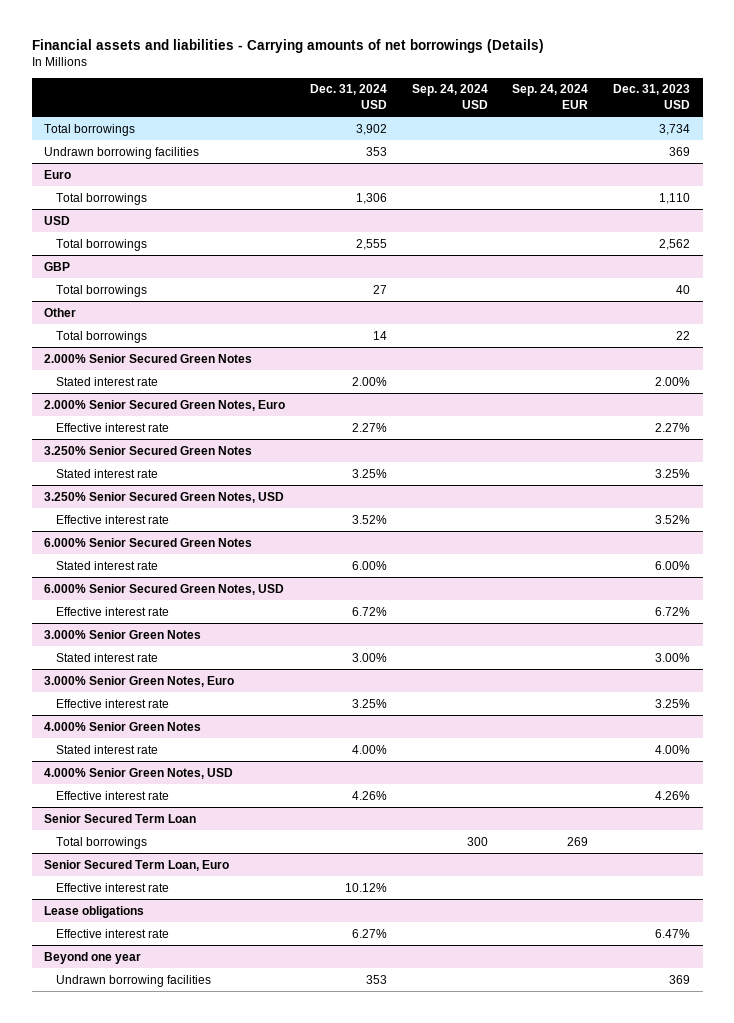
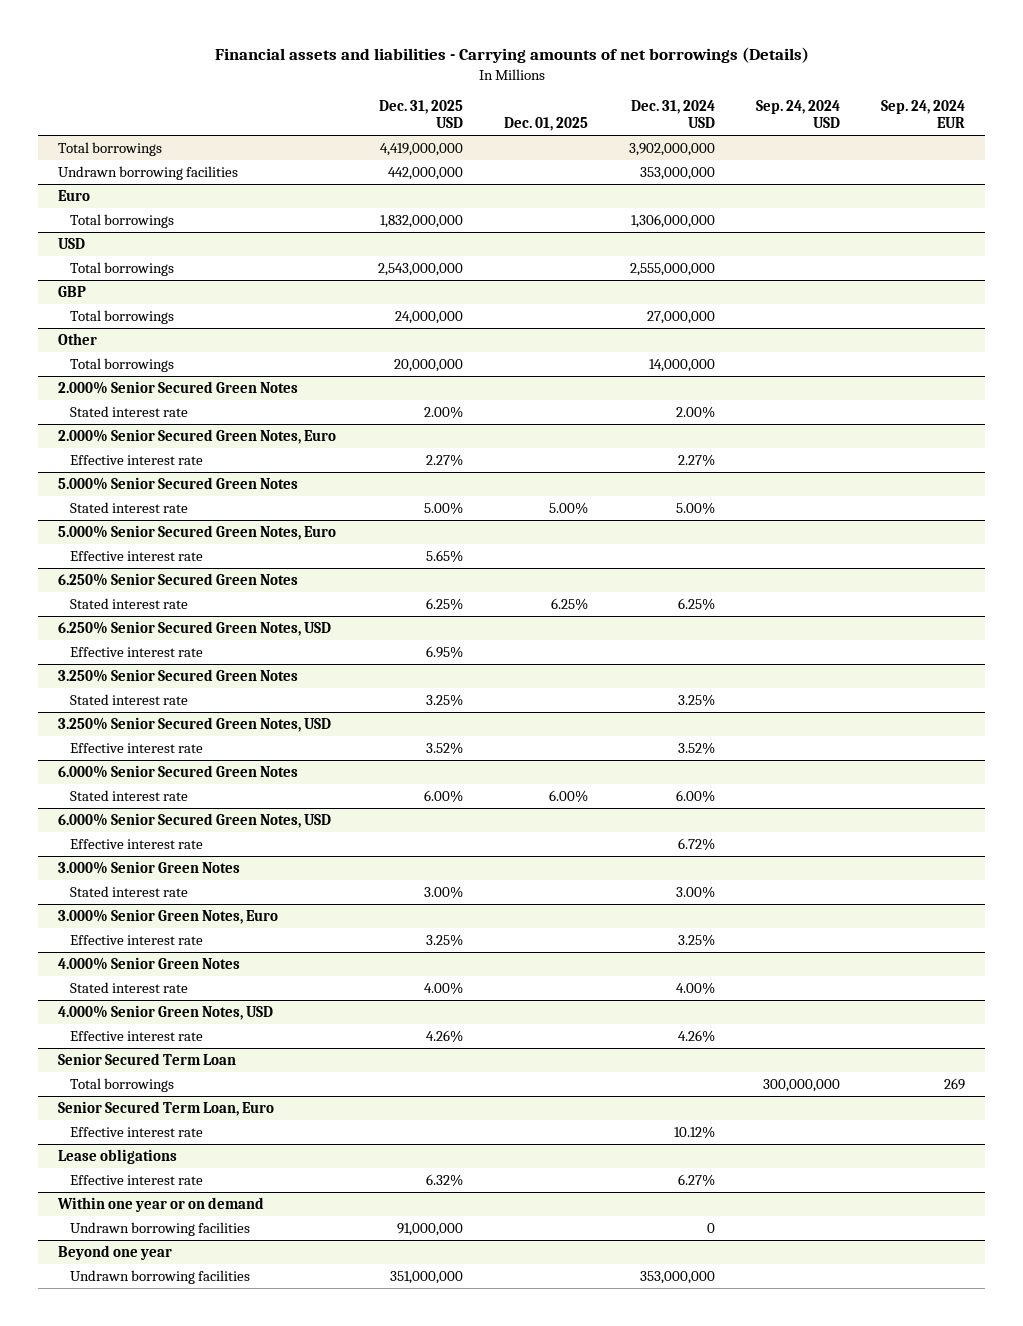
- | Dec. 31, 2024 USD | Sep. 24, 2024 USD | Sep. 24, 2024 EUR | Dec. 31, 2023 USD
+ | Dec. 31, 2025 USD | Dec. 01, 2025 | Dec. 31, 2024 USD | Sep. 24, 2024 USD | Sep. 24, 2024 EUR
- Total borrowings | 3,902 | | | 3,734
- Undrawn borrowing facilities | 353 | | | 369
+ Total borrowings | 4,419,000,000 | | 3,902,000,000 | |
+ Undrawn borrowing facilities | 442,000,000 | | 353,000,000 | |
@ Euro
- Total borrowings | 1,306 | | | 1,110
+ Total borrowings | 1,832,000,000 | | 1,306,000,000 | |
@ USD
- Total borrowings | 2,555 | | | 2,562
+ Total borrowings | 2,543,000,000 | | 2,555,000,000 | |
@ GBP
- Total borrowings | 27 | | | 40
+ Total borrowings | 24,000,000 | | 27,000,000 | |
@ Other
- Total borrowings | 14 | | | 22
+ Total borrowings | 20,000,000 | | 14,000,000 | |
+ 5.000% Senior Secured Green Notes
+ Stated interest rate | 5.00% | 5.00% | 5.00% | |
+ 5.000% Senior Secured Green Notes, Euro
+ Effective interest rate | 5.65% | | | |
+ 6.250% Senior Secured Green Notes
+ Stated interest rate | 6.25% | 6.25% | 6.25% | |
+ 6.250% Senior Secured Green Notes, USD
+ Effective interest rate | 6.95% | | | |
@ Senior Secured Term Loan
- Total borrowings | | 300 | 269 |
+ Total borrowings | | | | 300,000,000 | 269
+ Within one year or on demand
+ Undrawn borrowing facilities | 91,000,000 | | 0 | |
@ Beyond one year
- Undrawn borrowing facilities | 353 | | | 369
+ Undrawn borrowing facilities | 351,000,000 | | 353,000,000 | |

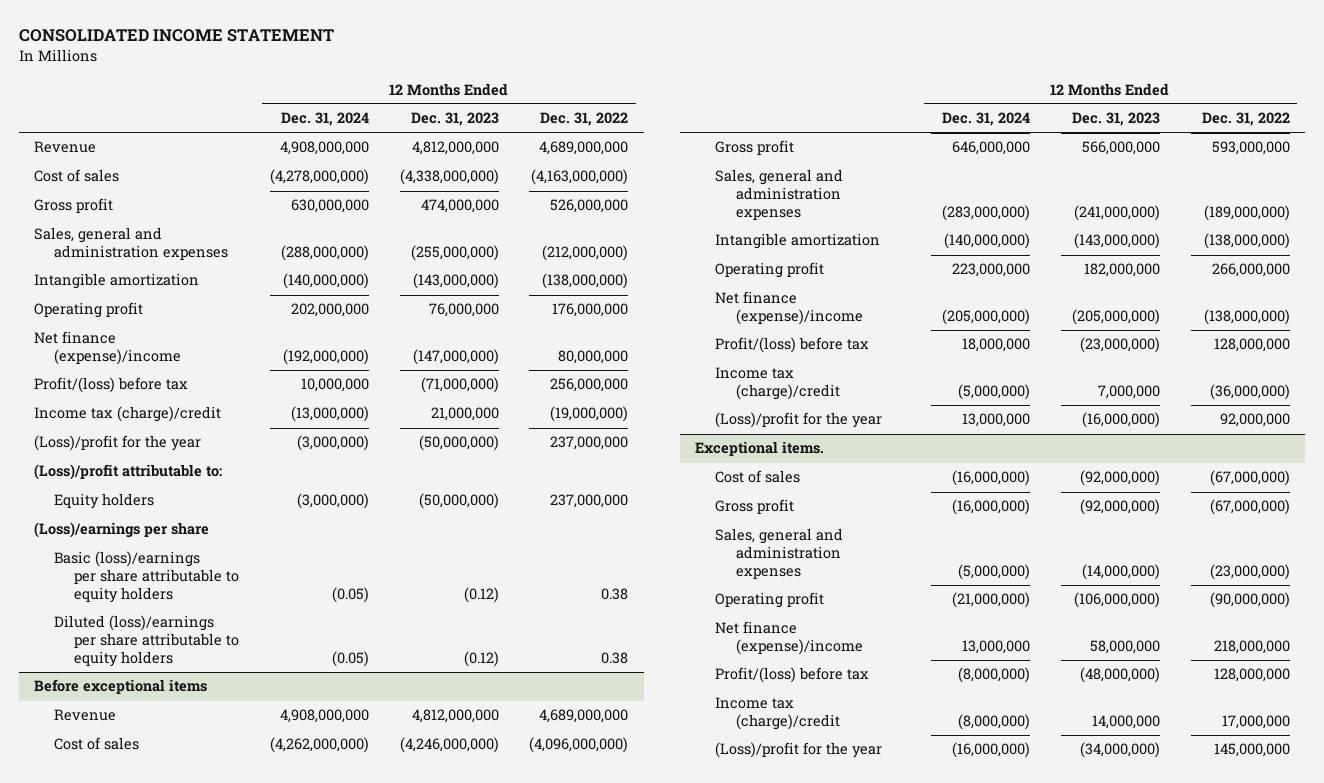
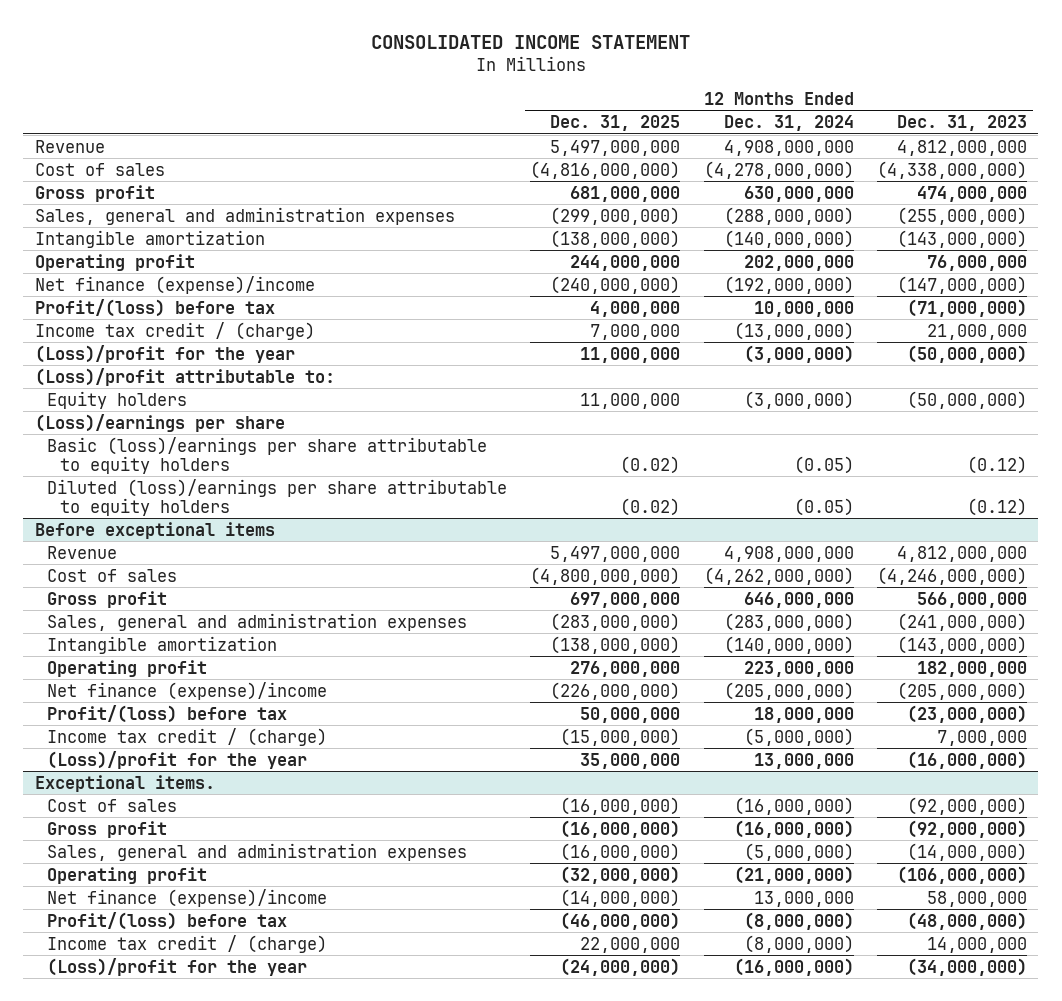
- | 12 Months Ended Dec. 31, 2024 | 12 Months Ended Dec. 31, 2023 | 12 Months Ended Dec. 31, 2022
+ | 12 Months Ended Dec. 31, 2025 | 12 Months Ended Dec. 31, 2024 | 12 Months Ended Dec. 31, 2023
- Income tax (charge)/credit | (13,000,000) | 21,000,000 | (19,000,000)
+ Income tax credit / (charge) | 7,000,000 | (13,000,000) | 21,000,000
@ Before exceptional items
- Income tax (charge)/credit | (5,000,000) | 7,000,000 | (36,000,000)
+ Income tax credit / (charge) | (15,000,000) | (5,000,000) | 7,000,000
@ Exceptional items.
- Income tax (charge)/credit | (8,000,000) | 14,000,000 | 17,000,000
+ Income tax credit / (charge) | 22,000,000 | (8,000,000) | 14,000,000

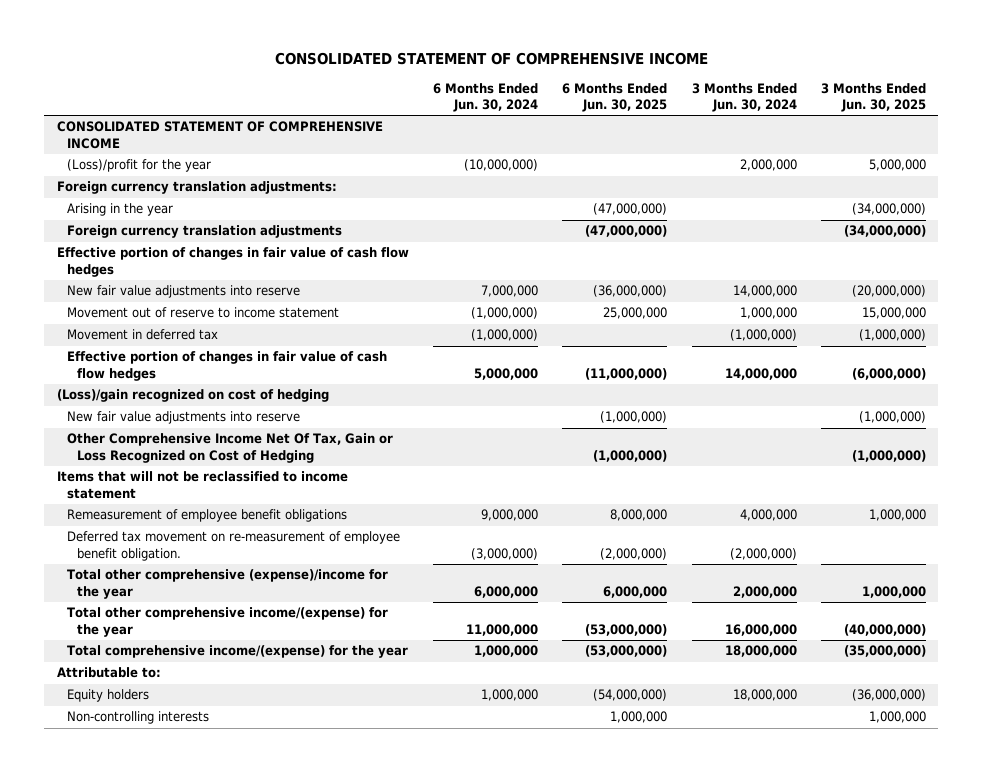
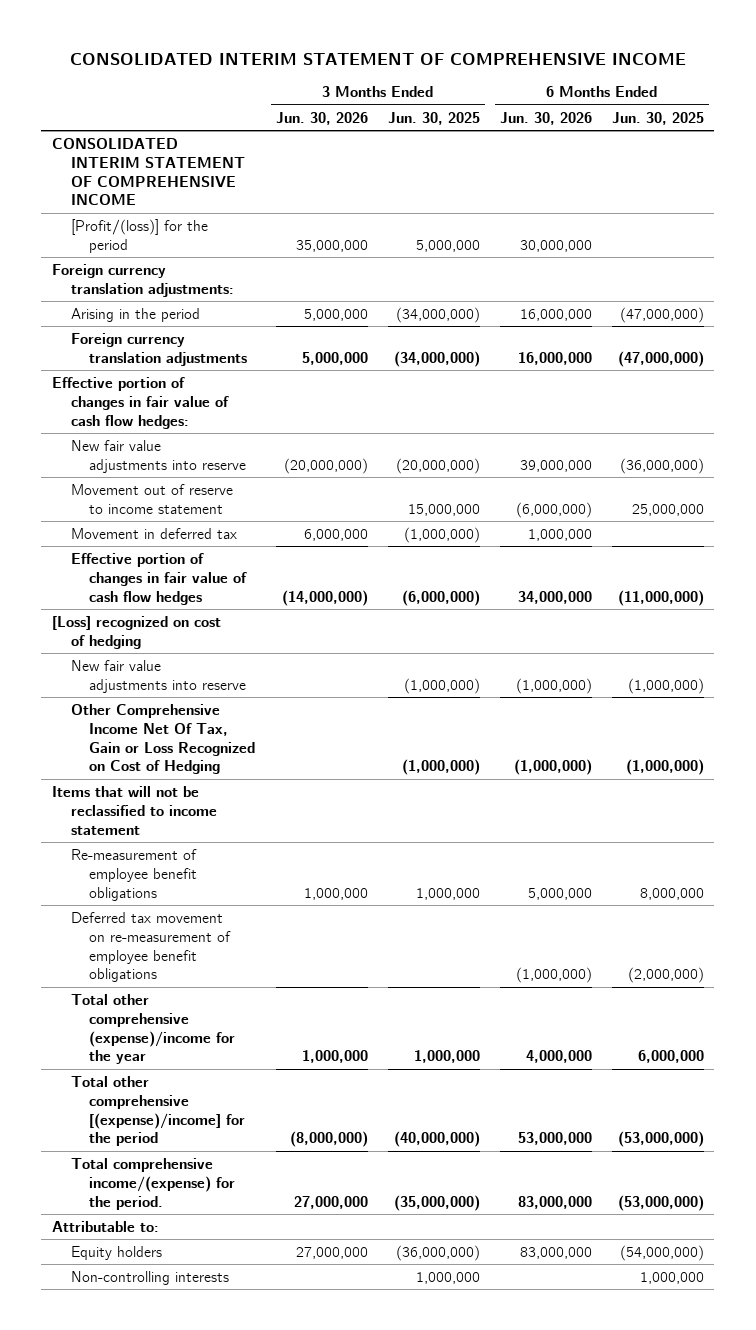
- CONSOLIDATED STATEMENT OF COMPREHENSIVE INCOME
+ CONSOLIDATED INTERIM STATEMENT OF COMPREHENSIVE INCOME
- | 6 Months Ended Jun. 30, 2024 | 6 Months Ended Jun. 30, 2025 | 3 Months Ended Jun. 30, 2024 | 3 Months Ended Jun. 30, 2025
+ | 3 Months Ended Jun. 30, 2026 | 3 Months Ended Jun. 30, 2025 | 6 Months Ended Jun. 30, 2026 | 6 Months Ended Jun. 30, 2025
- CONSOLIDATED STATEMENT OF COMPREHENSIVE INCOME
- (Loss)/profit for the year | (10,000,000) | | 2,000,000 | 5,000,000
+ CONSOLIDATED INTERIM STATEMENT OF COMPREHENSIVE INCOME
+ [Profit/(loss)] for the period | 35,000,000 | 5,000,000 | 30,000,000 |
- Arising in the year | | (47,000,000) | | (34,000,000)
+ Arising in the period | 5,000,000 | (34,000,000) | 16,000,000 | (47,000,000)
- Effective portion of changes in fair value of cash flow hedges
+ Effective portion of changes in fair value of cash flow hedges:
- (Loss)/gain recognized on cost of hedging
+ [Loss] recognized on cost of hedging
- Remeasurement of employee benefit obligations | 9,000,000 | 8,000,000 | 4,000,000 | 1,000,000
- Deferred tax movement on re-measurement of employee benefit obligation. | (3,000,000) | (2,000,000) | (2,000,000) |
+ Re-measurement of employee benefit obligations | 1,000,000 | 1,000,000 | 5,000,000 | 8,000,000
+ Deferred tax movement on re-measurement of employee benefit obligations | | | (1,000,000) | (2,000,000)
- Total other comprehensive income/(expense) for the year | 11,000,000 | (53,000,000) | 16,000,000 | (40,000,000)
- Total comprehensive income/(expense) for the year | 1,000,000 | (53,000,000) | 18,000,000 | (35,000,000)
+ Total other comprehensive [(expense)/income] for the period | (8,000,000) | (40,000,000) | 53,000,000 | (53,000,000)
+ Total comprehensive income/(expense) for the period. | 27,000,000 | (35,000,000) | 83,000,000 | (53,000,000)

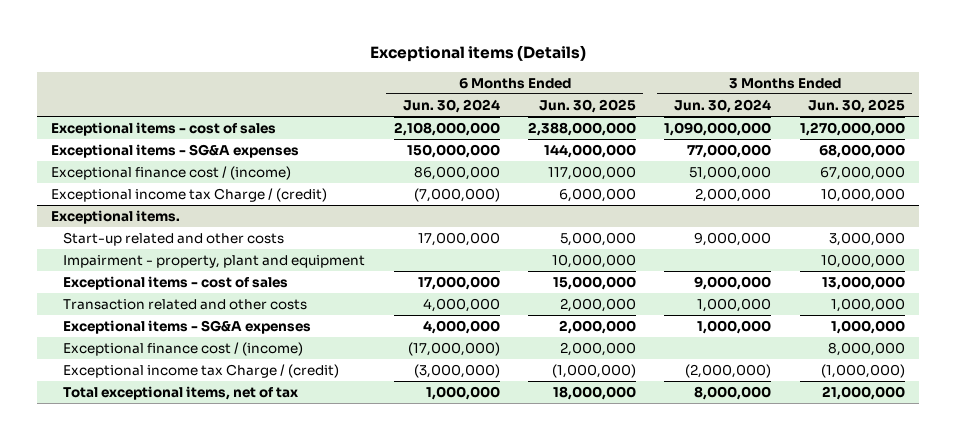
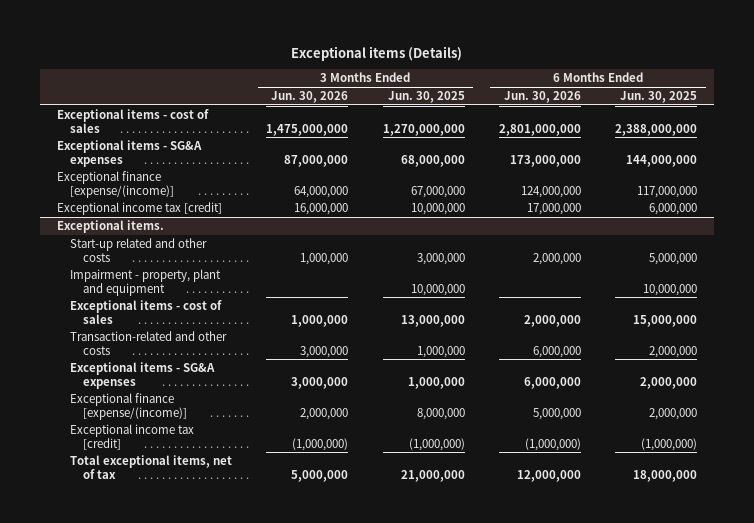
- | 6 Months Ended Jun. 30, 2024 | 6 Months Ended Jun. 30, 2025 | 3 Months Ended Jun. 30, 2024 | 3 Months Ended Jun. 30, 2025
+ | 3 Months Ended Jun. 30, 2026 | 3 Months Ended Jun. 30, 2025 | 6 Months Ended Jun. 30, 2026 | 6 Months Ended Jun. 30, 2025
- Exceptional finance cost / (income) | 86,000,000 | 117,000,000 | 51,000,000 | 67,000,000
- Exceptional income tax Charge / (credit) | (7,000,000) | 6,000,000 | 2,000,000 | 10,000,000
+ Exceptional finance [expense/(income)] | 64,000,000 | 67,000,000 | 124,000,000 | 117,000,000
+ Exceptional income tax [credit] | 16,000,000 | 10,000,000 | 17,000,000 | 6,000,000
@ Exceptional items.
- Transaction related and other costs | 4,000,000 | 2,000,000 | 1,000,000 | 1,000,000
+ Transaction-related and other costs | 3,000,000 | 1,000,000 | 6,000,000 | 2,000,000
- Exceptional finance cost / (income) | (17,000,000) | 2,000,000 | | 8,000,000
- Exceptional income tax Charge / (credit) | (3,000,000) | (1,000,000) | (2,000,000) | (1,000,000)
+ Exceptional finance [expense/(income)] | 2,000,000 | 8,000,000 | 5,000,000 | 2,000,000
+ Exceptional income tax [credit] | (1,000,000) | (1,000,000) | (1,000,000) | (1,000,000)

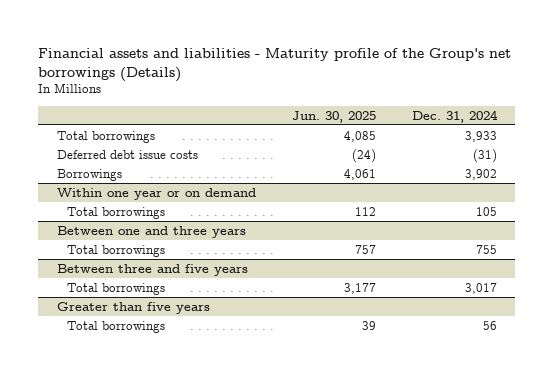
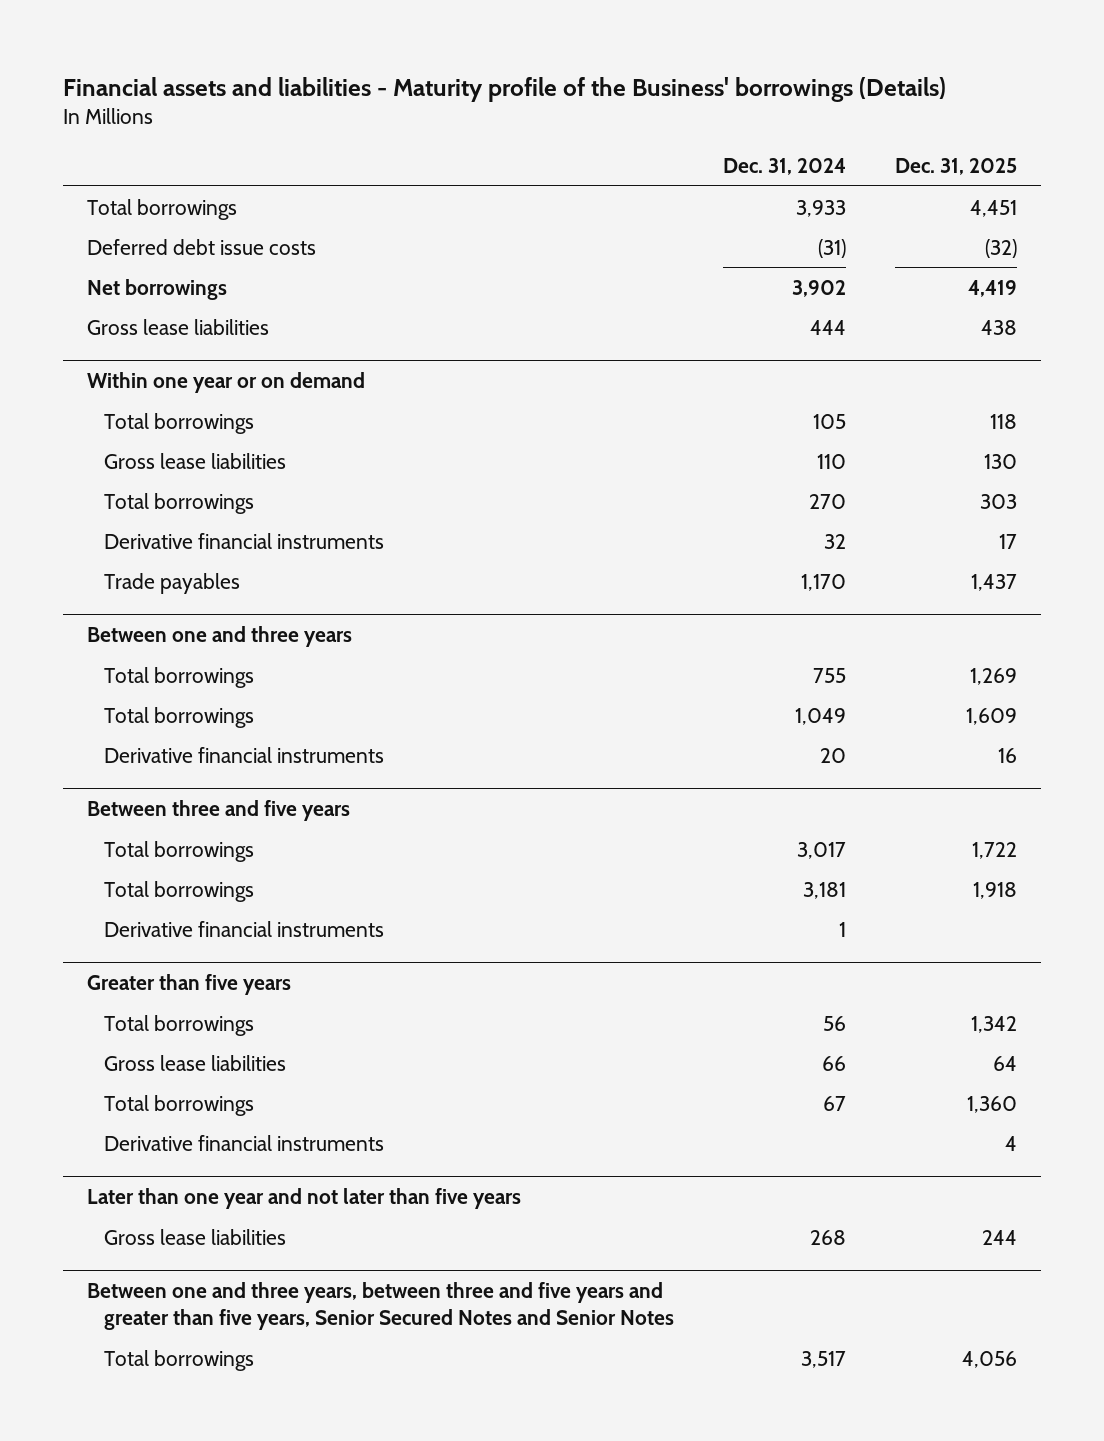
- Financial assets and liabilities - Maturity profile of the Group's net borrowings (Details)
+ Financial assets and liabilities - Maturity profile of the Business' borrowings (Details)
- | Jun. 30, 2025 | Dec. 31, 2024
+ | Dec. 31, 2024 | Dec. 31, 2025
- Borrowings | 4,061 | 3,902
+ Net borrowings | 3,902 | 4,419
+ Gross lease liabilities | 444 | 438
@ Within one year or on demand
+ Gross lease liabilities | 110 | 130
+ Total borrowings | 270 | 303
+ Derivative financial instruments | 32 | 17
+ Trade payables | 1,170 | 1,437
@ Between one and three years
+ Total borrowings | 1,049 | 1,609
+ Derivative financial instruments | 20 | 16
@ Between three and five years
+ Total borrowings | 3,181 | 1,918
+ Derivative financial instruments | 1 |
@ Greater than five years
+ Gross lease liabilities | 66 | 64
+ Total borrowings | 67 | 1,360
+ Derivative financial instruments | | 4
+ Later than one year and not later than five years
+ Gross lease liabilities | 268 | 244
+ Between one and three years, between three and five years and greater than five years, Senior Secured Notes and Senior Notes
+ Total borrowings | 3,517 | 4,056

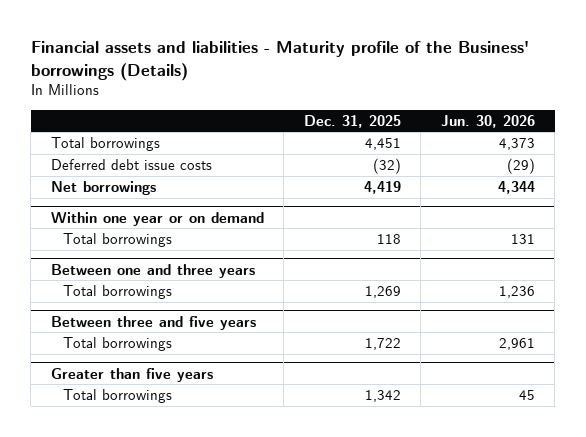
- | Dec. 31, 2024 | Dec. 31, 2025
+ | Dec. 31, 2025 | Jun. 30, 2026
- Gross lease liabilities | 444 | 438
@ Within one year or on demand
- Gross lease liabilities | 110 | 130
- Total borrowings | 270 | 303
- Derivative financial instruments | 32 | 17
- Trade payables | 1,170 | 1,437
@ Between one and three years
- Total borrowings | 1,049 | 1,609
- Derivative financial instruments | 20 | 16
@ Between three and five years
- Total borrowings | 3,181 | 1,918
- Derivative financial instruments | 1 |
@ Greater than five years
- Gross lease liabilities | 66 | 64
- Total borrowings | 67 | 1,360
- Derivative financial instruments | | 4
- Later than one year and not later than five years
- Gross lease liabilities | 268 | 244
- Between one and three years, between three and five years and greater than five years, Senior Secured Notes and Senior Notes
- Total borrowings | 3,517 | 4,056

